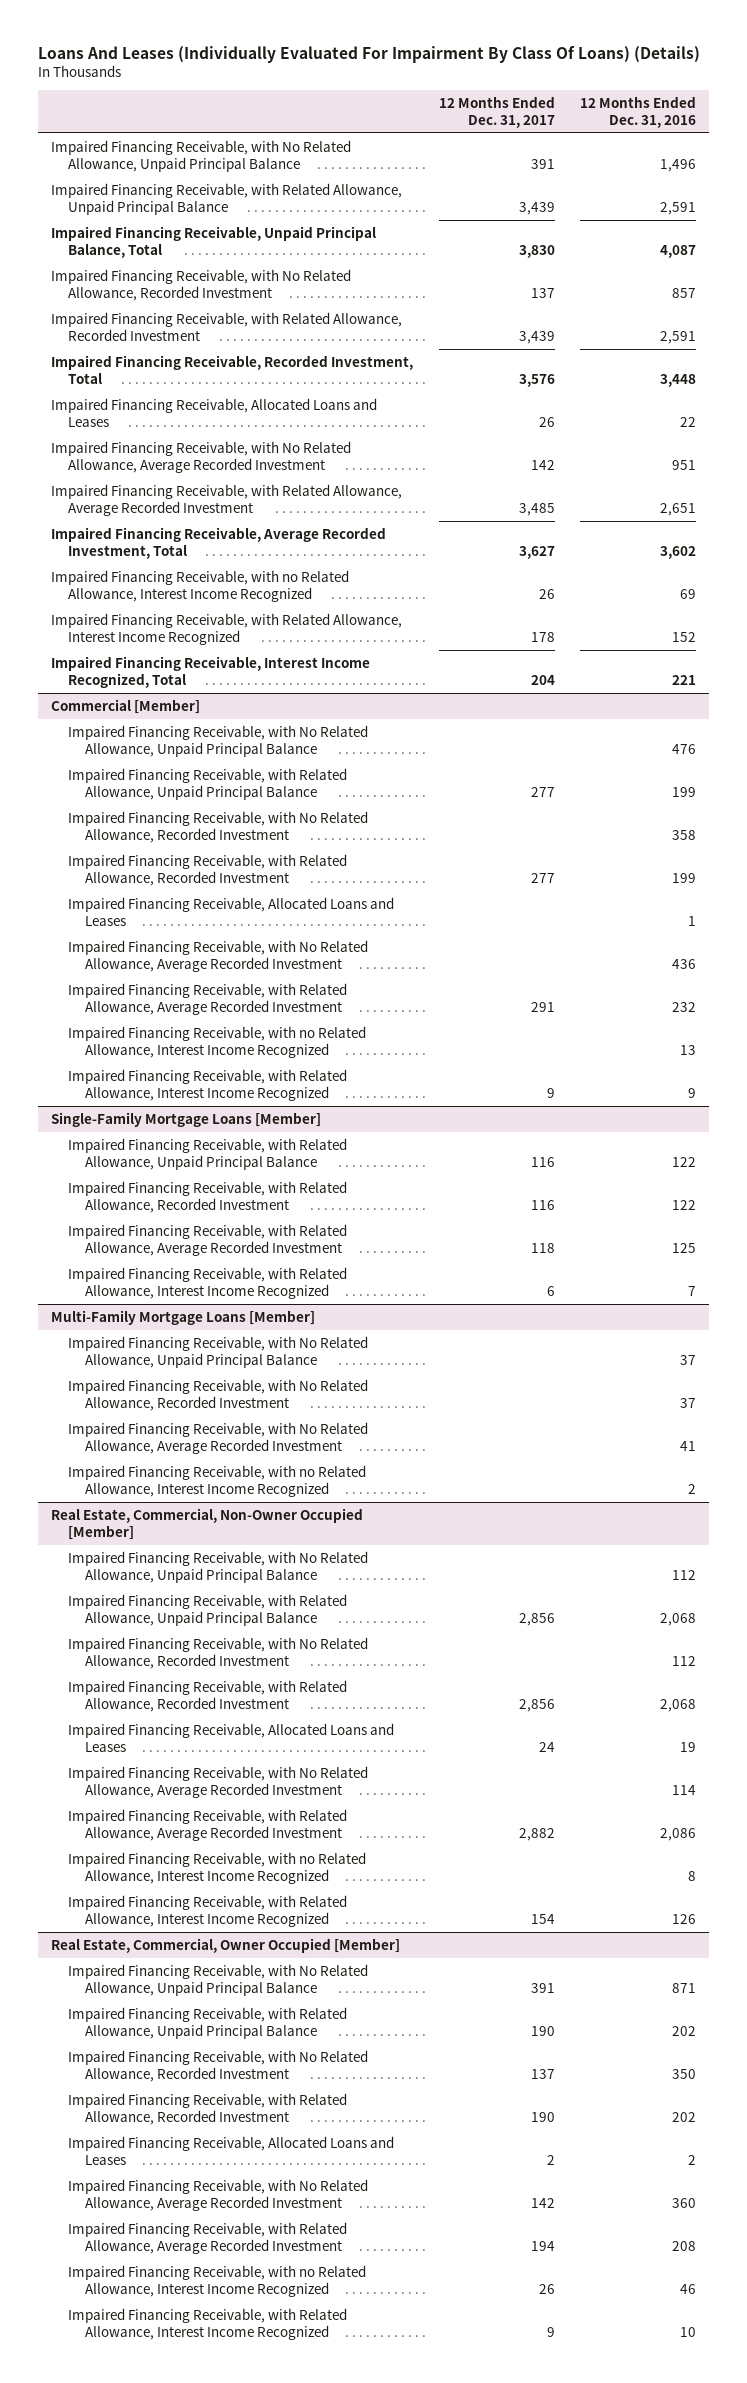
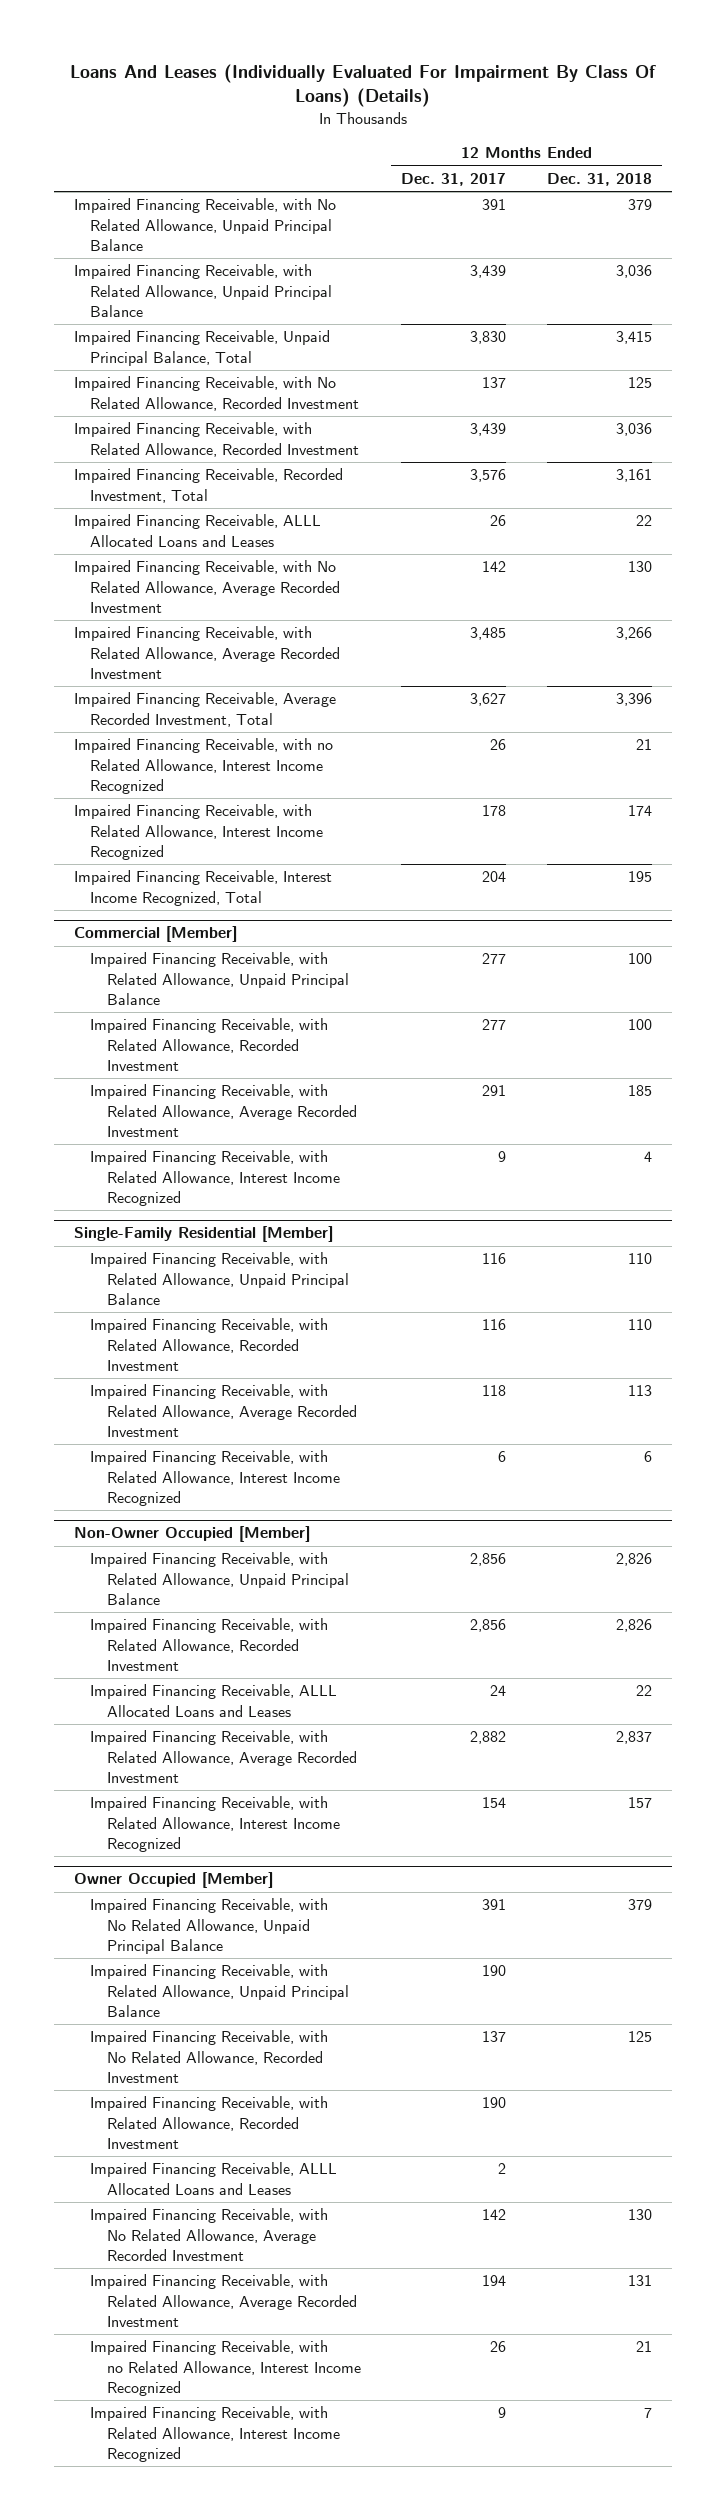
- | 12 Months Ended Dec. 31, 2017 | 12 Months Ended Dec. 31, 2016
+ | 12 Months Ended Dec. 31, 2017 | 12 Months Ended Dec. 31, 2018
- Impaired Financing Receivable, Allocated Loans and Leases | 26 | 22
+ Impaired Financing Receivable, ALLL Allocated Loans and Leases | 26 | 22
@ Commercial [Member]
- Impaired Financing Receivable, with No Related Allowance, Unpaid Principal Balance | | 476
- Impaired Financing Receivable, with No Related Allowance, Recorded Investment | | 358
- Impaired Financing Receivable, Allocated Loans and Leases | | 1
- Impaired Financing Receivable, with No Related Allowance, Average Recorded Investment | | 436
- Impaired Financing Receivable, with no Related Allowance, Interest Income Recognized | | 13
- Single-Family Mortgage Loans [Member]
+ Single-Family Residential [Member]
- Multi-Family Mortgage Loans [Member]
- Impaired Financing Receivable, with No Related Allowance, Unpaid Principal Balance | | 37
- Impaired Financing Receivable, with No Related Allowance, Recorded Investment | | 37
- Impaired Financing Receivable, with No Related Allowance, Average Recorded Investment | | 41
- Impaired Financing Receivable, with no Related Allowance, Interest Income Recognized | | 2
- Real Estate, Commercial, Non-Owner Occupied [Member]
- Impaired Financing Receivable, with No Related Allowance, Unpaid Principal Balance | | 112
+ Non-Owner Occupied [Member]
- Impaired Financing Receivable, with No Related Allowance, Recorded Investment | | 112
- Impaired Financing Receivable, Allocated Loans and Leases | 24 | 19
- Impaired Financing Receivable, with No Related Allowance, Average Recorded Investment | | 114
+ Impaired Financing Receivable, ALLL Allocated Loans and Leases | 24 | 22
- Impaired Financing Receivable, with no Related Allowance, Interest Income Recognized | | 8
- Real Estate, Commercial, Owner Occupied [Member]
+ Owner Occupied [Member]
- Impaired Financing Receivable, Allocated Loans and Leases | 2 | 2
+ Impaired Financing Receivable, ALLL Allocated Loans and Leases | 2 |

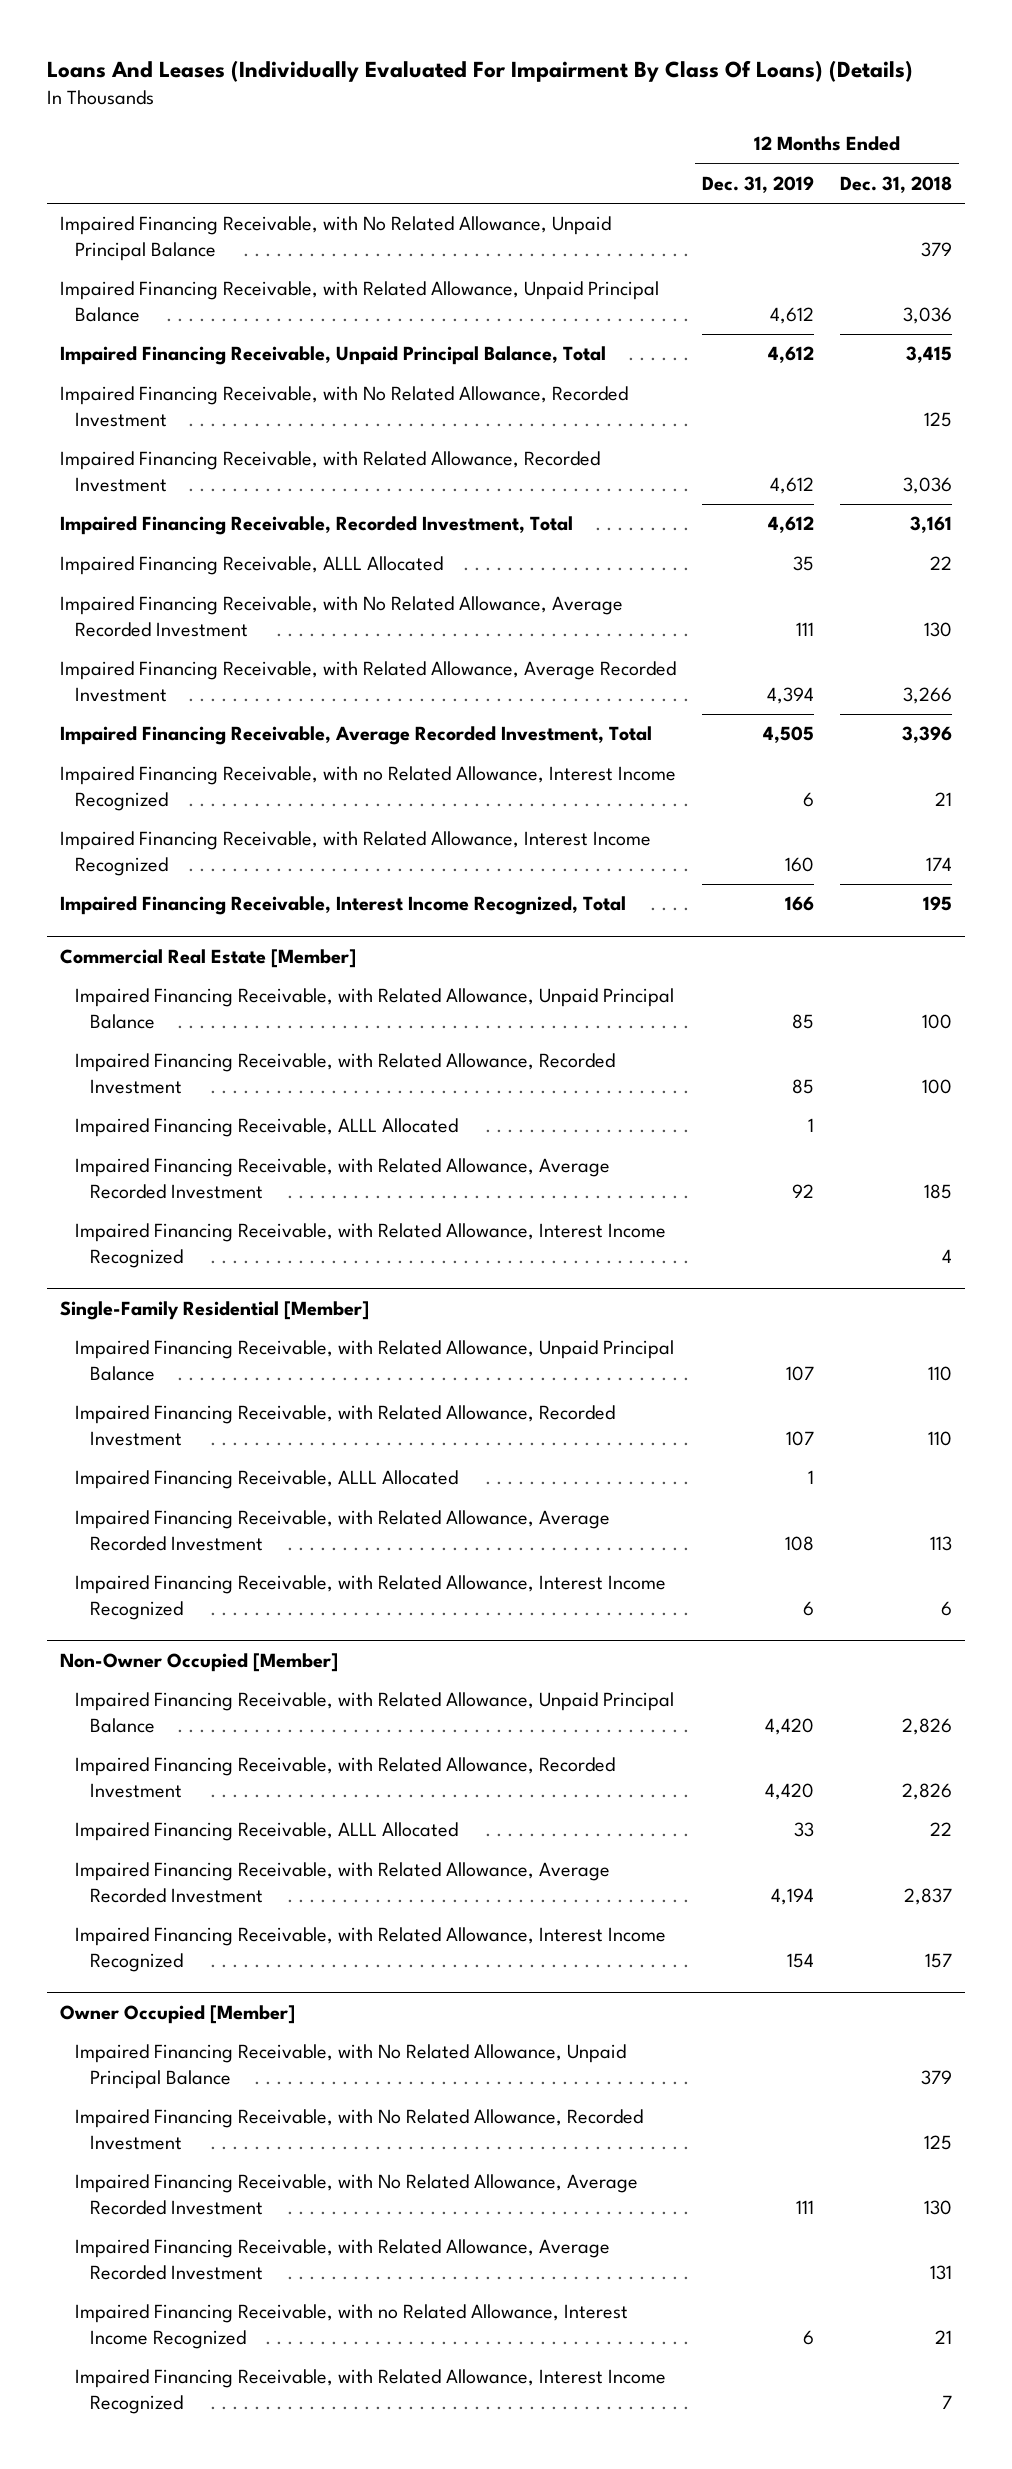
- | 12 Months Ended Dec. 31, 2017 | 12 Months Ended Dec. 31, 2018
+ | 12 Months Ended Dec. 31, 2019 | 12 Months Ended Dec. 31, 2018
- Impaired Financing Receivable, ALLL Allocated Loans and Leases | 26 | 22
+ Impaired Financing Receivable, ALLL Allocated | 35 | 22
- Commercial [Member]
+ Commercial Real Estate [Member]
+ Impaired Financing Receivable, ALLL Allocated | 1 |
@ Single-Family Residential [Member]
+ Impaired Financing Receivable, ALLL Allocated | 1 |
@ Non-Owner Occupied [Member]
- Impaired Financing Receivable, ALLL Allocated Loans and Leases | 24 | 22
+ Impaired Financing Receivable, ALLL Allocated | 33 | 22
@ Owner Occupied [Member]
- Impaired Financing Receivable, with Related Allowance, Unpaid Principal Balance | 190 |
- Impaired Financing Receivable, with Related Allowance, Recorded Investment | 190 |
- Impaired Financing Receivable, ALLL Allocated Loans and Leases | 2 |

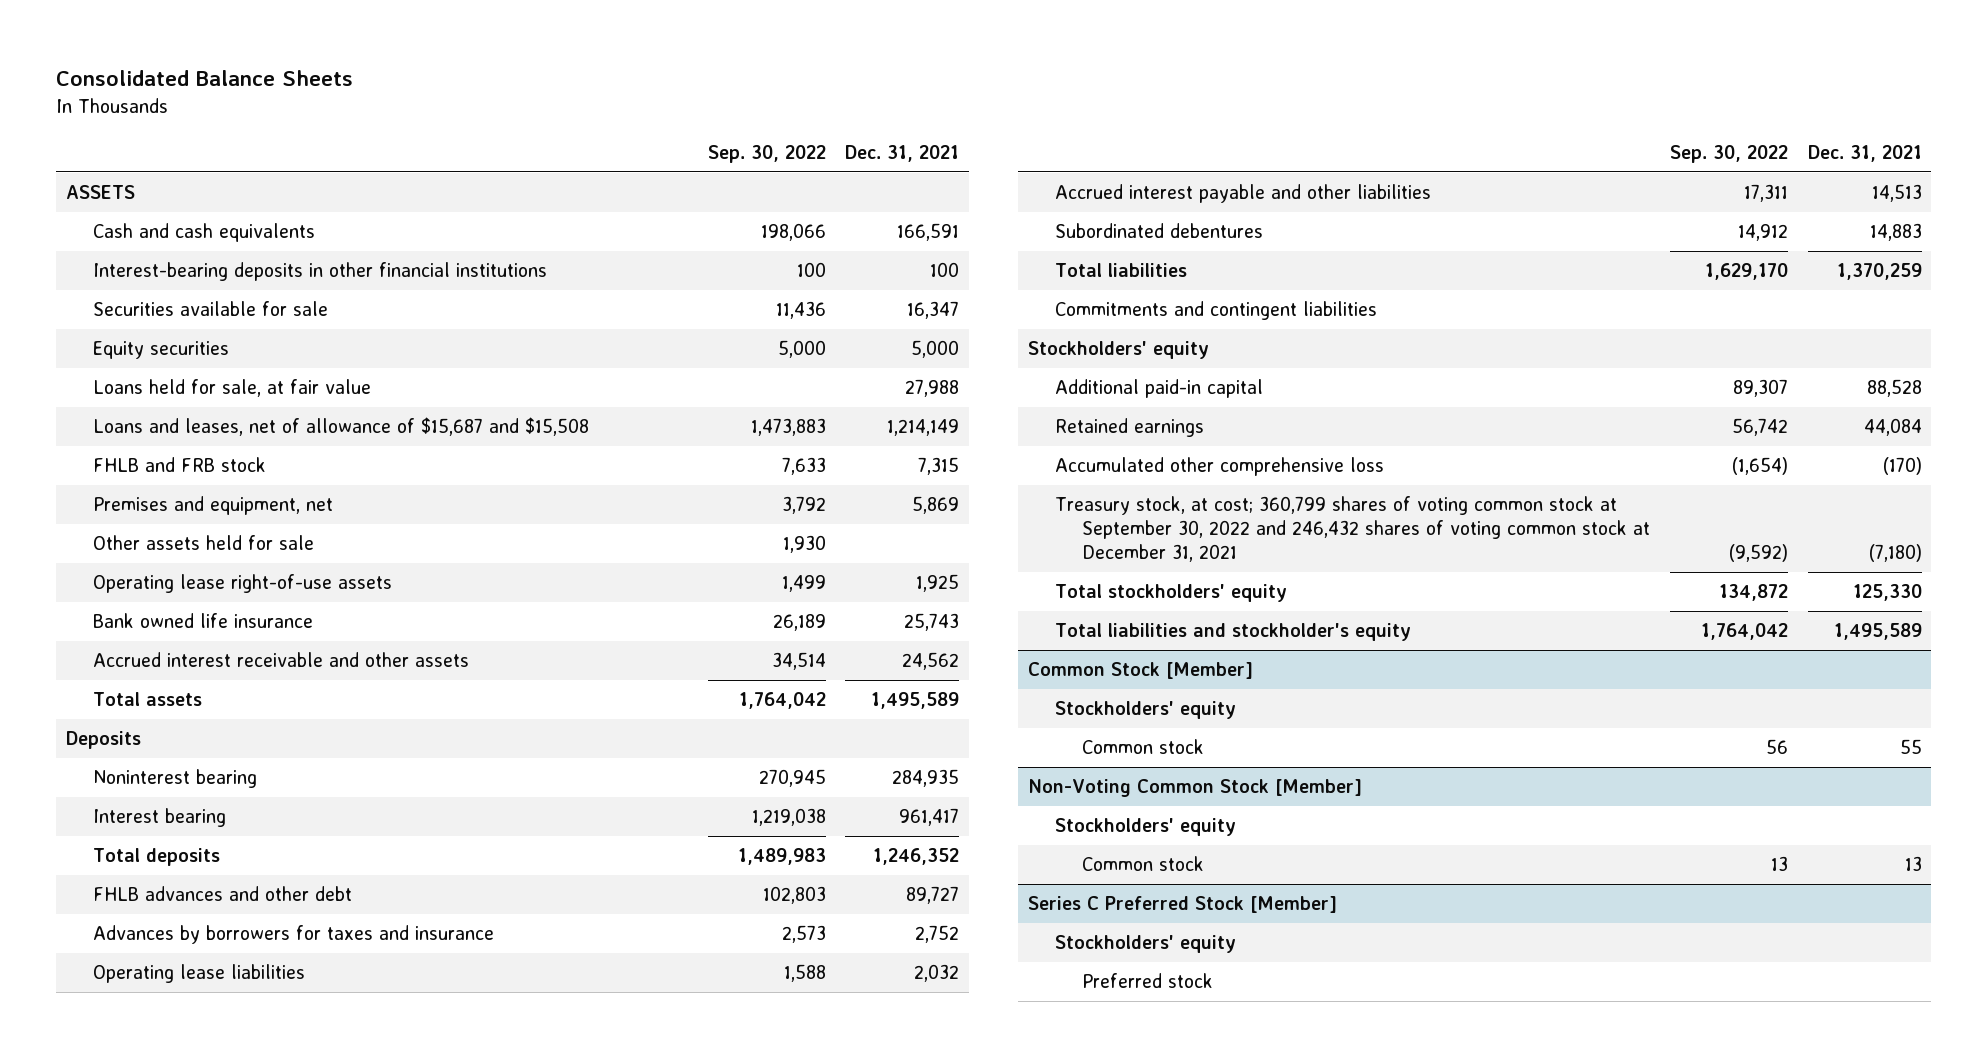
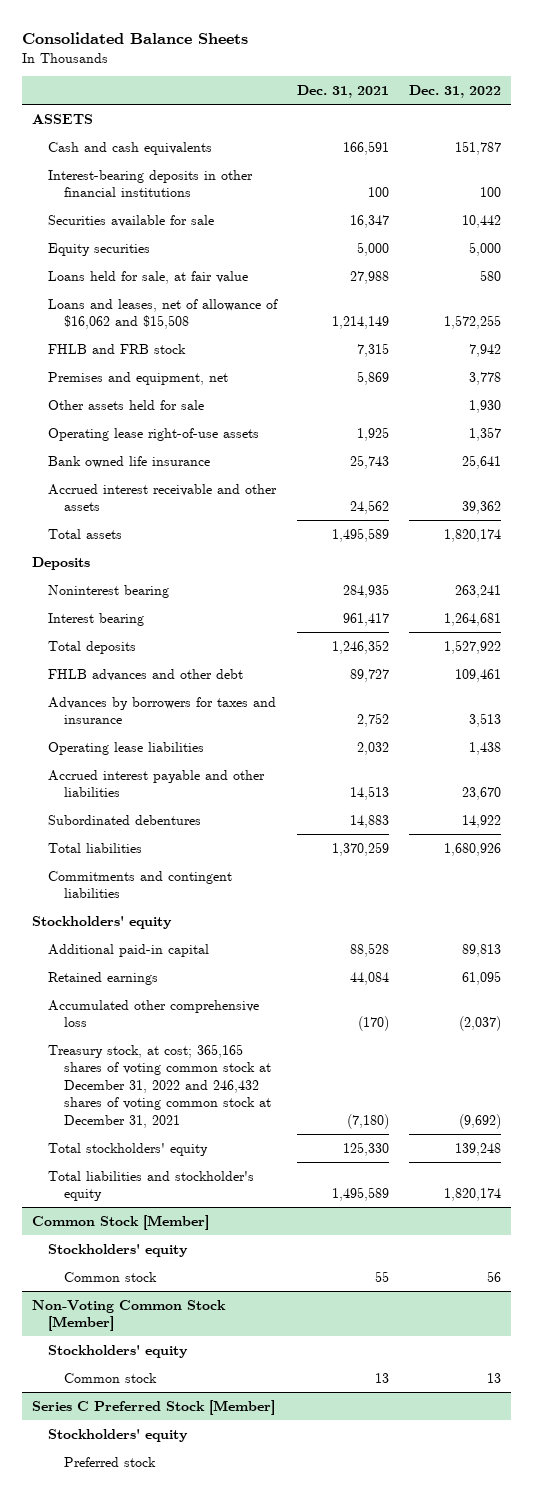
- | Sep. 30, 2022 | Dec. 31, 2021
+ | Dec. 31, 2021 | Dec. 31, 2022
- Loans and leases, net of allowance of $15,687 and $15,508 | 1,473,883 | 1,214,149
+ Loans and leases, net of allowance of $16,062 and $15,508 | 1,214,149 | 1,572,255
- Treasury stock, at cost; 360,799 shares of voting common stock at September 30, 2022 and 246,432 shares of voting common stock at December 31, 2021 | (9,592) | (7,180)
+ Treasury stock, at cost; 365,165 shares of voting common stock at December 31, 2022 and 246,432 shares of voting common stock at December 31, 2021 | (7,180) | (9,692)

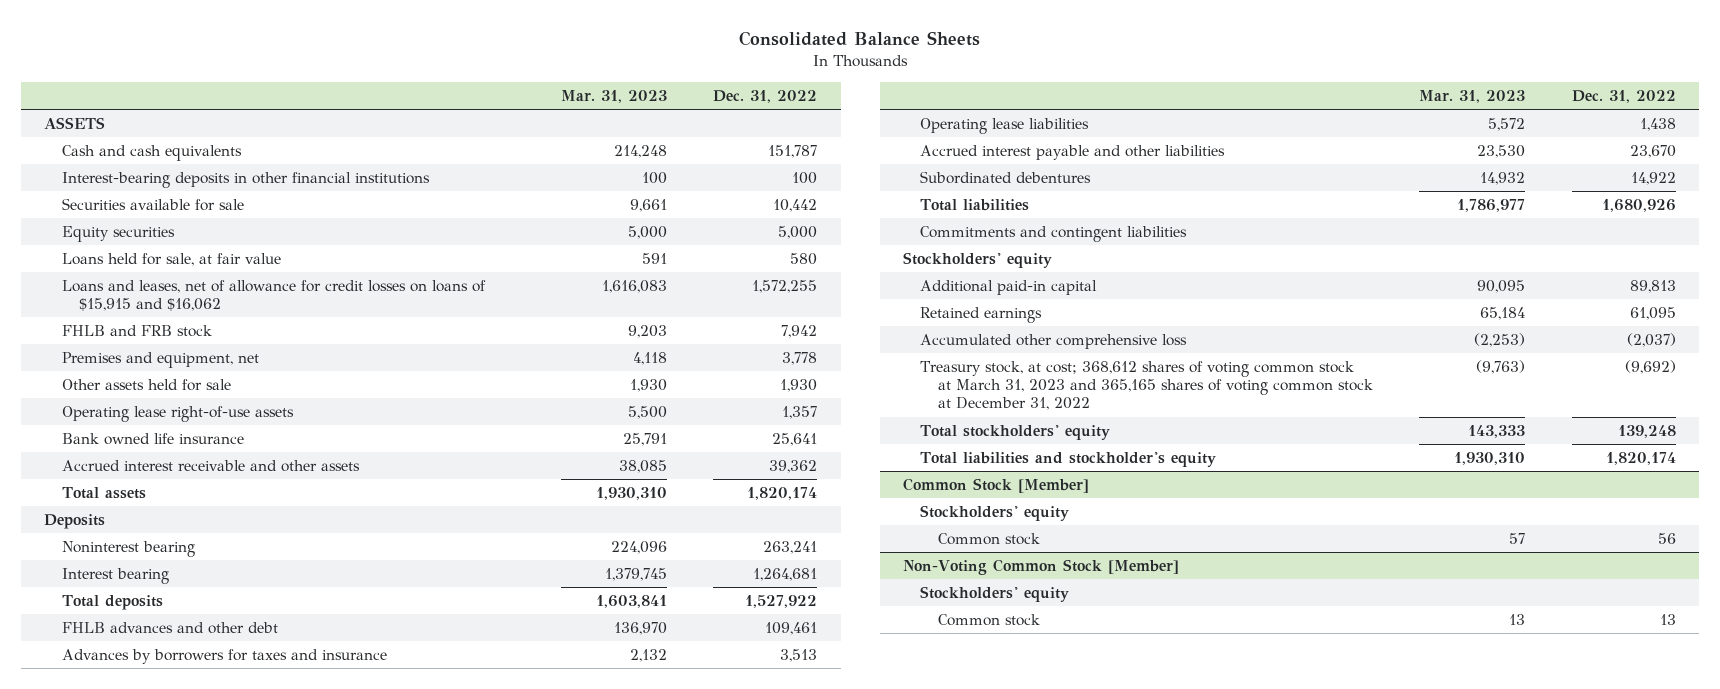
- | Dec. 31, 2021 | Dec. 31, 2022
+ | Mar. 31, 2023 | Dec. 31, 2022
- Loans and leases, net of allowance of $16,062 and $15,508 | 1,214,149 | 1,572,255
+ Loans and leases, net of allowance for credit losses on loans of $15,915 and $16,062 | 1,616,083 | 1,572,255
- Treasury stock, at cost; 365,165 shares of voting common stock at December 31, 2022 and 246,432 shares of voting common stock at December 31, 2021 | (7,180) | (9,692)
+ Treasury stock, at cost; 368,612 shares of voting common stock at March 31, 2023 and 365,165 shares of voting common stock at December 31, 2022 | (9,763) | (9,692)
- Series C Preferred Stock [Member]
- Stockholders' equity
- Preferred stock

